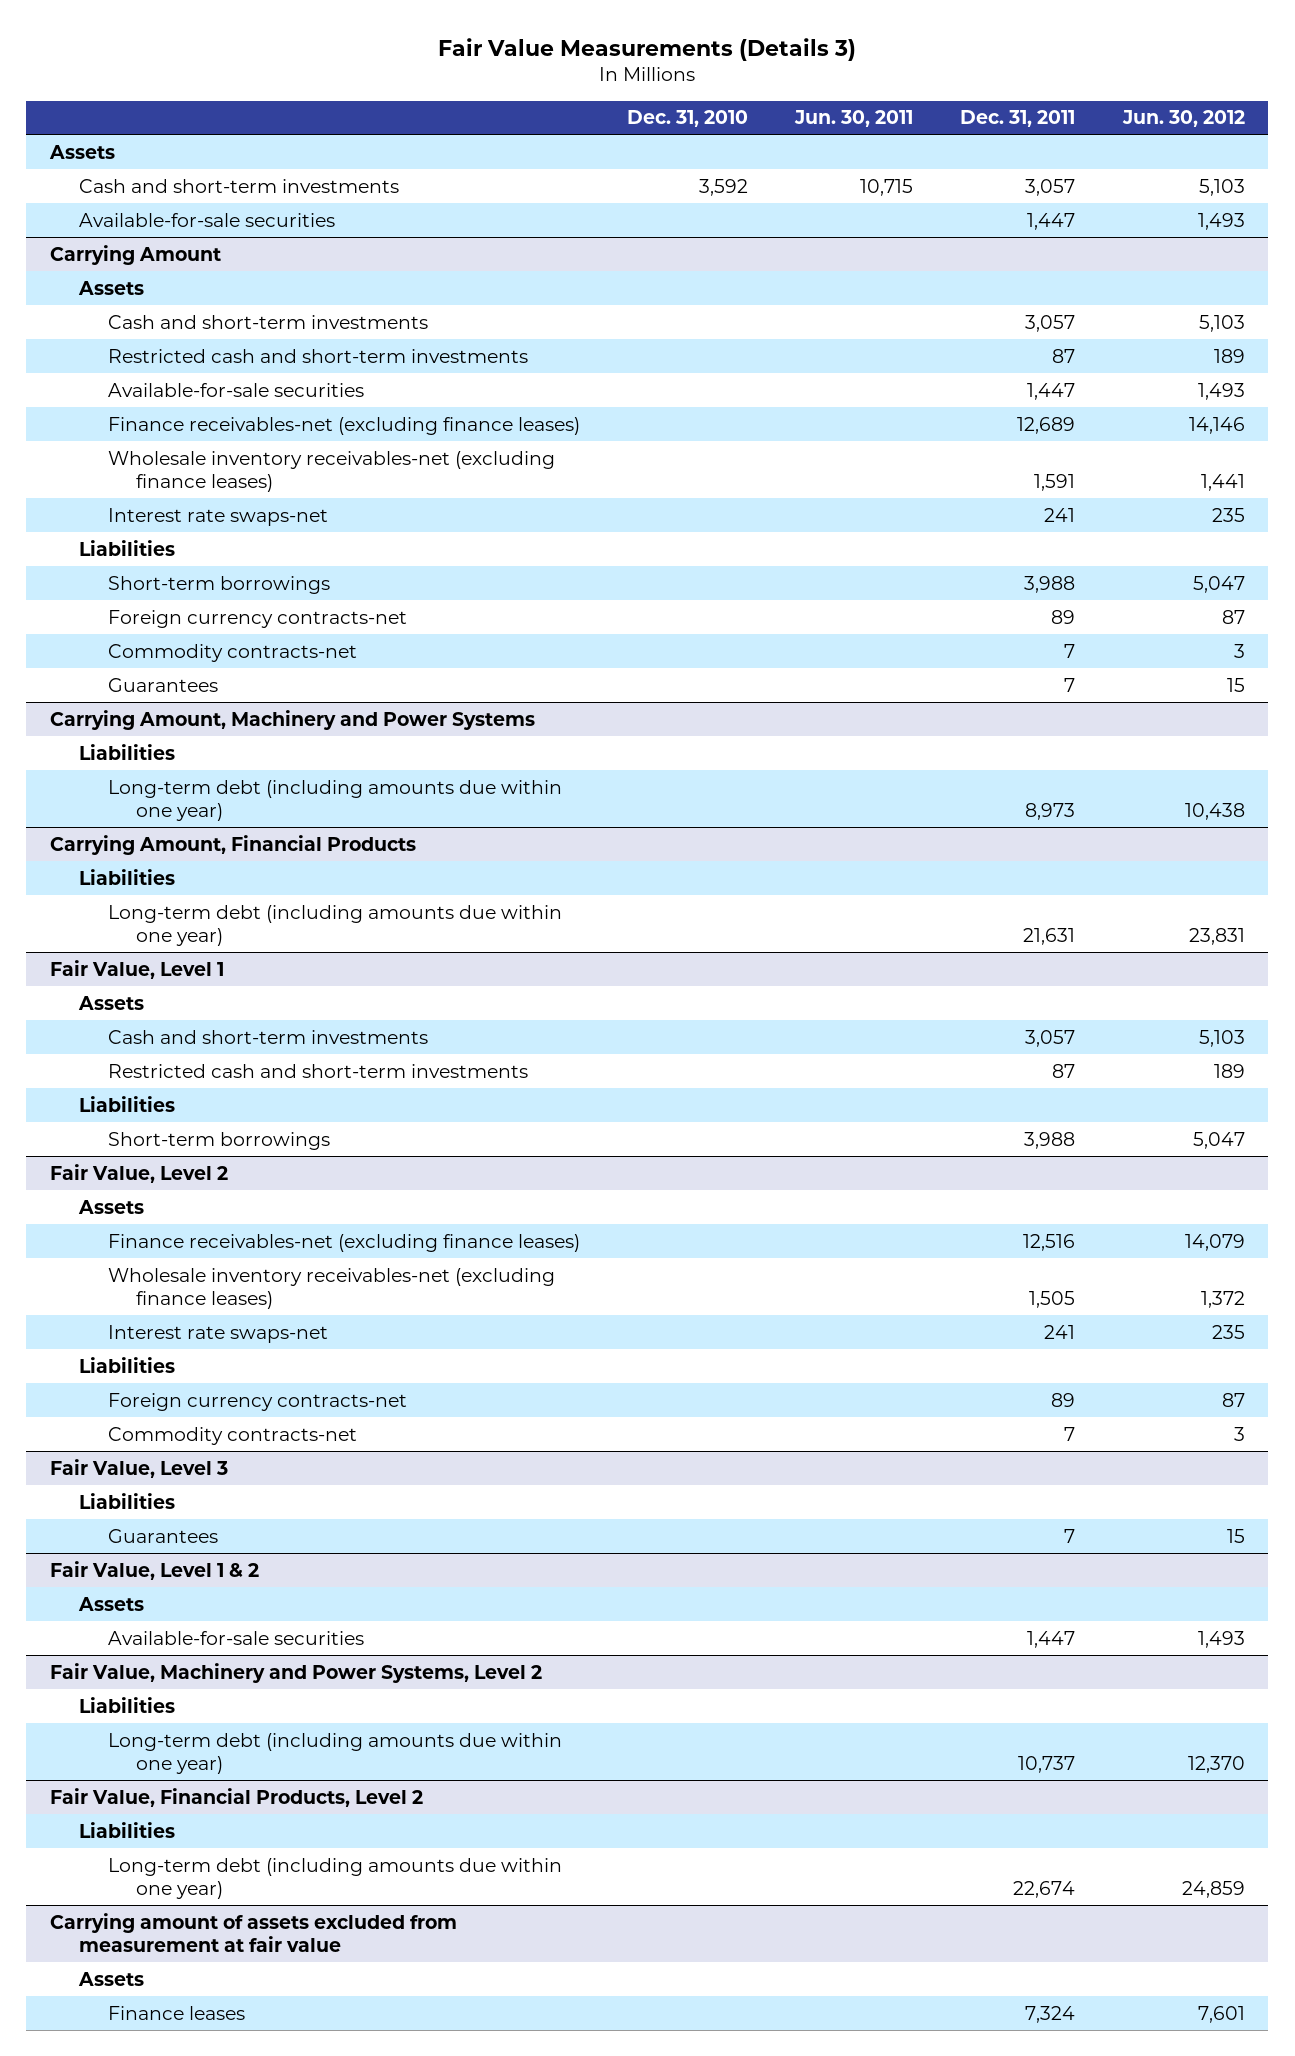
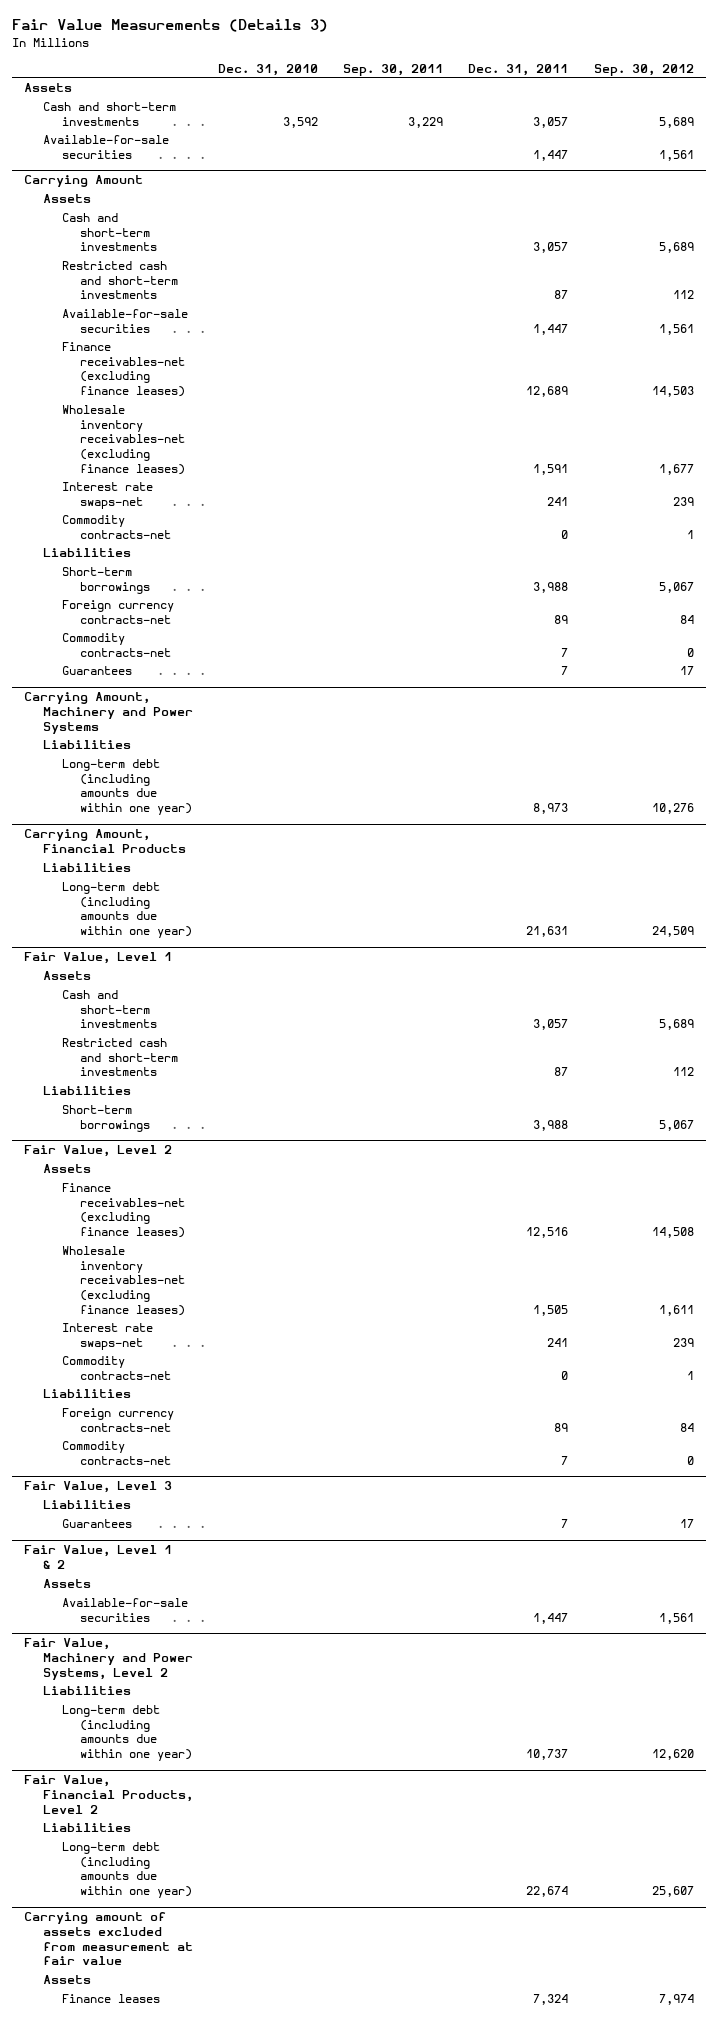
- | Dec. 31, 2010 | Jun. 30, 2011 | Dec. 31, 2011 | Jun. 30, 2012
+ | Dec. 31, 2010 | Sep. 30, 2011 | Dec. 31, 2011 | Sep. 30, 2012
@ Carrying Amount
+ Commodity contracts-net | | | 0 | 1
@ Fair Value, Level 2
+ Commodity contracts-net | | | 0 | 1

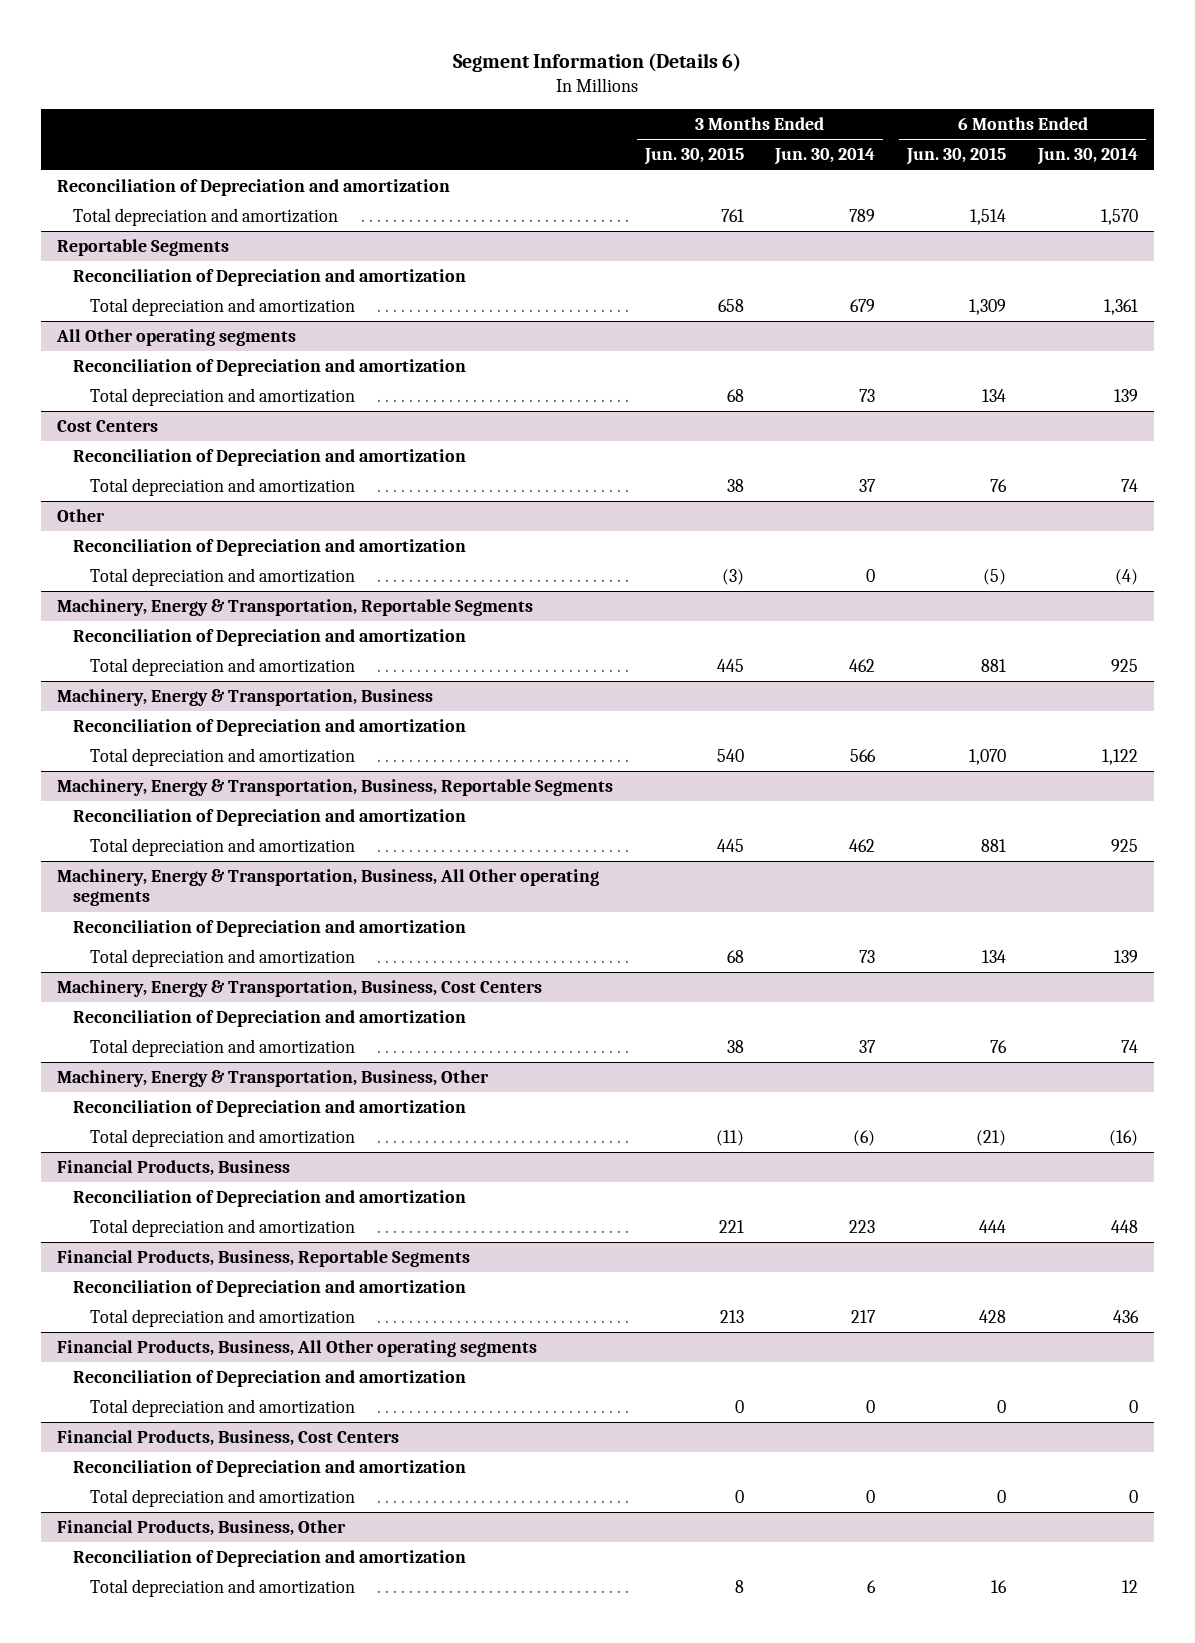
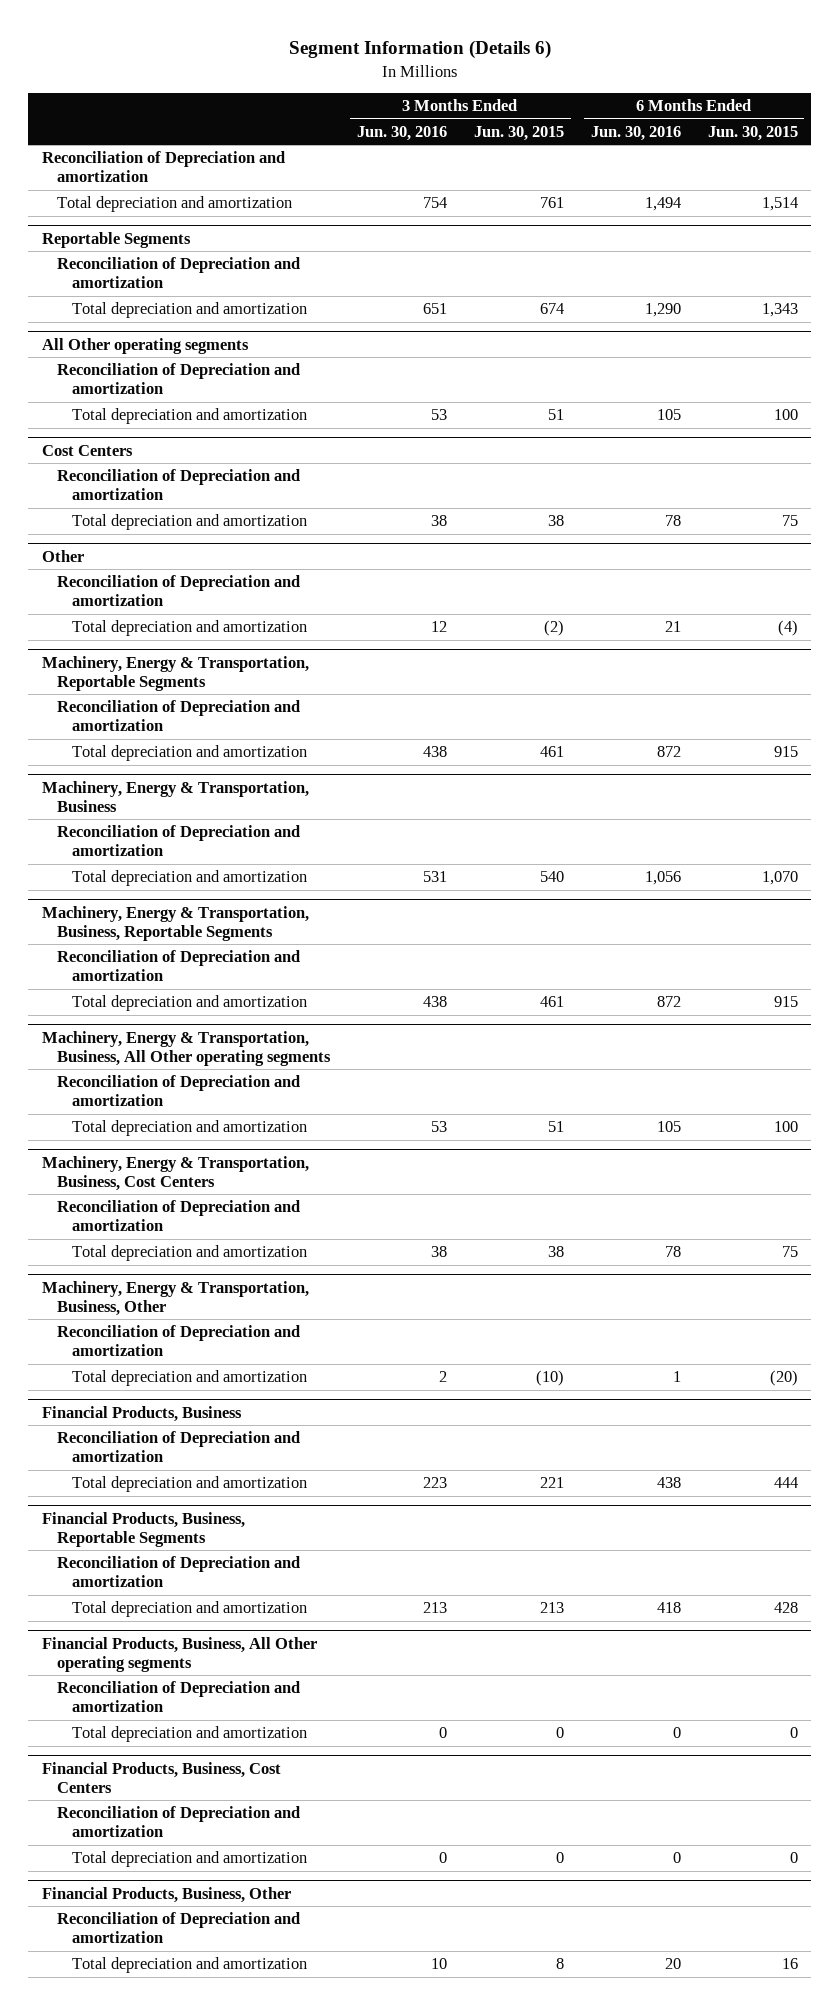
- | 3 Months Ended Jun. 30, 2015 | 3 Months Ended Jun. 30, 2014 | 6 Months Ended Jun. 30, 2015 | 6 Months Ended Jun. 30, 2014
+ | 3 Months Ended Jun. 30, 2016 | 3 Months Ended Jun. 30, 2015 | 6 Months Ended Jun. 30, 2016 | 6 Months Ended Jun. 30, 2015
@ Reportable Segments
- Total depreciation and amortization | 658 | 679 | 1,309 | 1,361
+ Total depreciation and amortization | 651 | 674 | 1,290 | 1,343
@ All Other operating segments
- Total depreciation and amortization | 68 | 73 | 134 | 139
+ Total depreciation and amortization | 53 | 51 | 105 | 100
@ Cost Centers
- Total depreciation and amortization | 38 | 37 | 76 | 74
+ Total depreciation and amortization | 38 | 38 | 78 | 75
@ Other
- Total depreciation and amortization | (3) | 0 | (5) | (4)
+ Total depreciation and amortization | 12 | (2) | 21 | (4)
@ Machinery, Energy & Transportation, Reportable Segments
- Total depreciation and amortization | 445 | 462 | 881 | 925
+ Total depreciation and amortization | 438 | 461 | 872 | 915
@ Machinery, Energy & Transportation, Business, Reportable Segments
- Total depreciation and amortization | 445 | 462 | 881 | 925
+ Total depreciation and amortization | 438 | 461 | 872 | 915
@ Machinery, Energy & Transportation, Business, All Other operating segments
- Total depreciation and amortization | 68 | 73 | 134 | 139
+ Total depreciation and amortization | 53 | 51 | 105 | 100
@ Machinery, Energy & Transportation, Business, Cost Centers
- Total depreciation and amortization | 38 | 37 | 76 | 74
+ Total depreciation and amortization | 38 | 38 | 78 | 75
@ Machinery, Energy & Transportation, Business, Other
- Total depreciation and amortization | (11) | (6) | (21) | (16)
+ Total depreciation and amortization | 2 | (10) | 1 | (20)

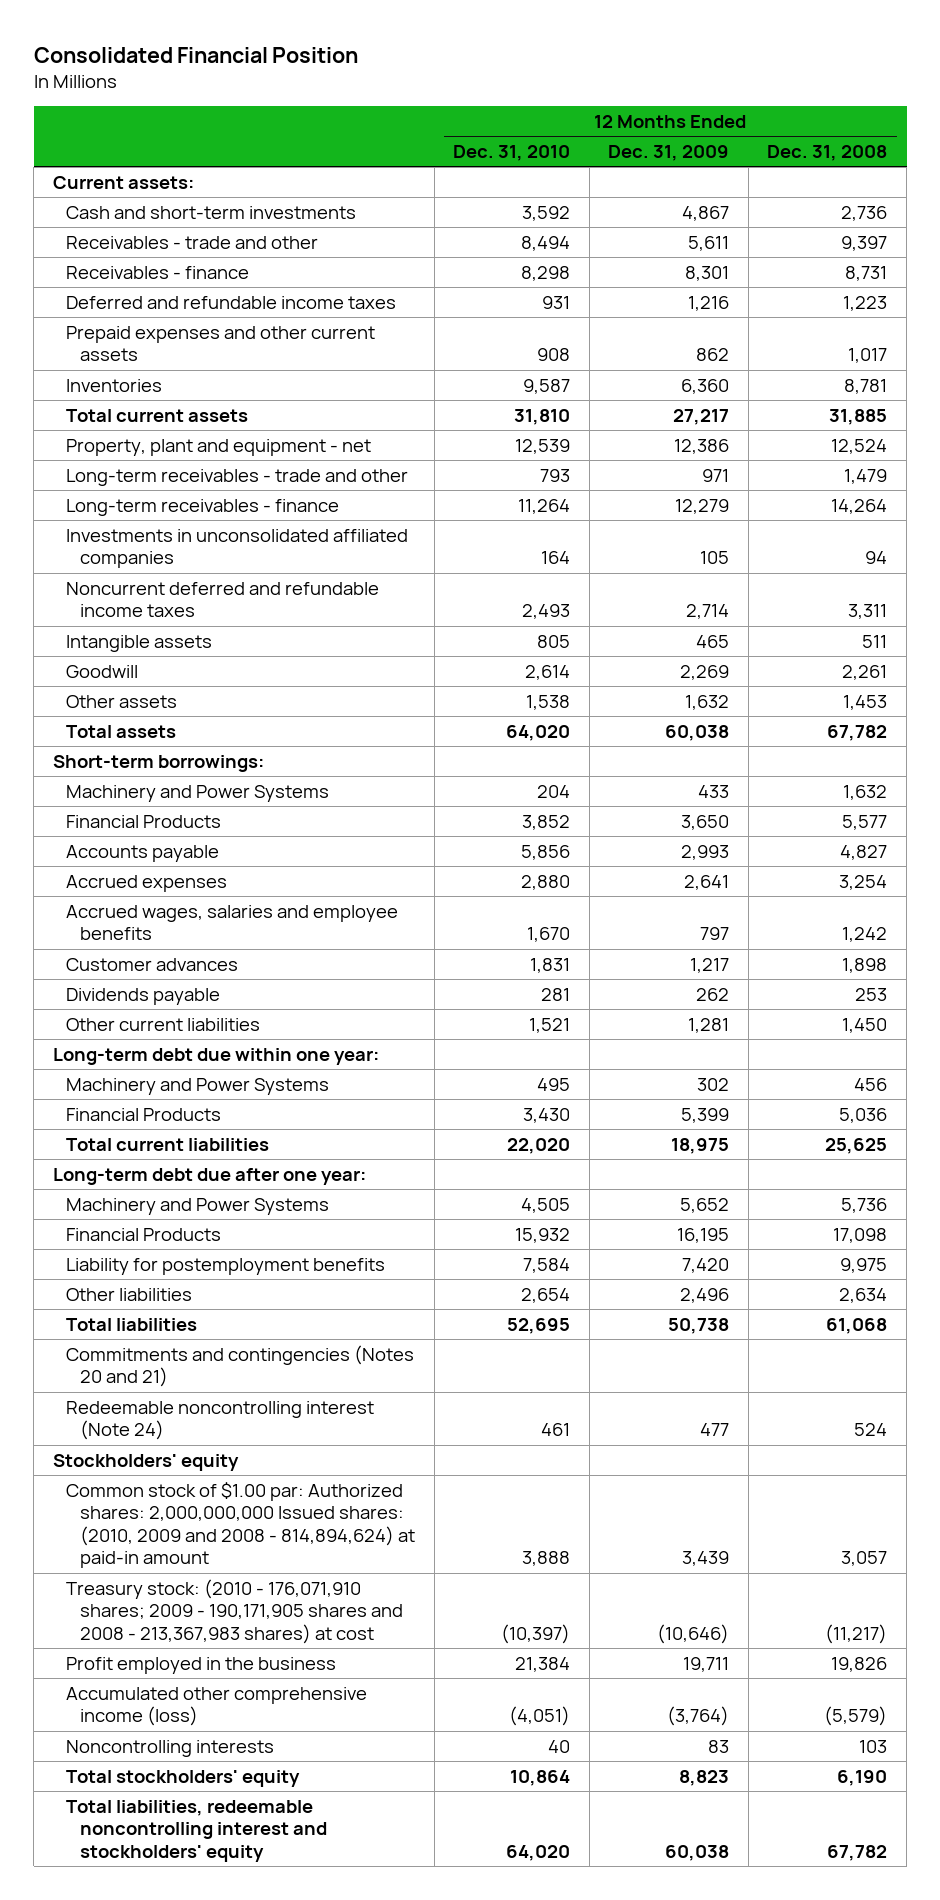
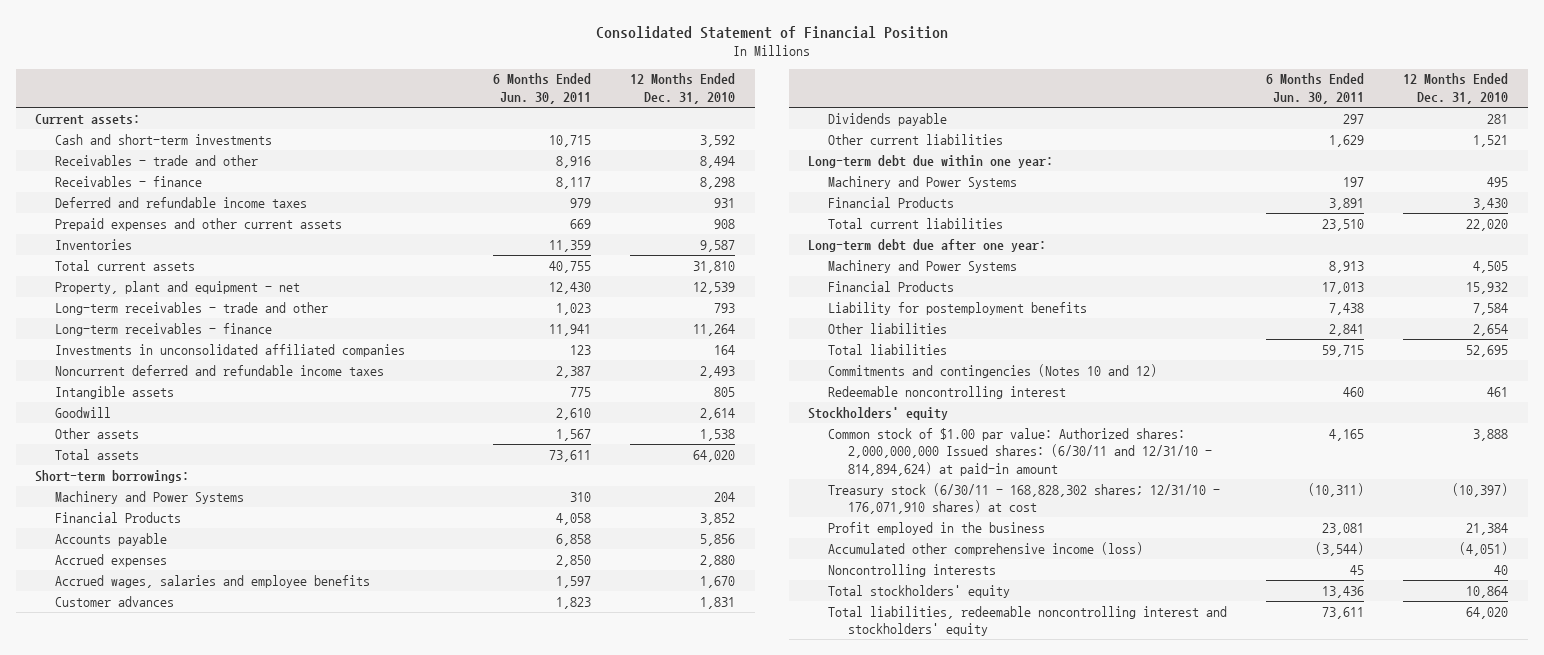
- Consolidated Financial Position
+ Consolidated Statement of Financial Position
- | 12 Months Ended Dec. 31, 2010 | 12 Months Ended Dec. 31, 2009 | 12 Months Ended Dec. 31, 2008
+ | 6 Months Ended Jun. 30, 2011 | 12 Months Ended Dec. 31, 2010
- Commitments and contingencies (Notes 20 and 21)
- Redeemable noncontrolling interest (Note 24) | 461 | 477 | 524
+ Commitments and contingencies (Notes 10 and 12)
+ Redeemable noncontrolling interest | 460 | 461
- Common stock of $1.00 par: Authorized shares: 2,000,000,000 Issued shares: (2010, 2009 and 2008 - 814,894,624) at paid-in amount | 3,888 | 3,439 | 3,057
- Treasury stock: (2010 - 176,071,910 shares; 2009 - 190,171,905 shares and 2008 - 213,367,983 shares) at cost | (10,397) | (10,646) | (11,217)
+ Common stock of $1.00 par value: Authorized shares: 2,000,000,000 Issued shares: (6/30/11 and 12/31/10 - 814,894,624) at paid-in amount | 4,165 | 3,888
+ Treasury stock (6/30/11 - 168,828,302 shares; 12/31/10 - 176,071,910 shares) at cost | (10,311) | (10,397)

